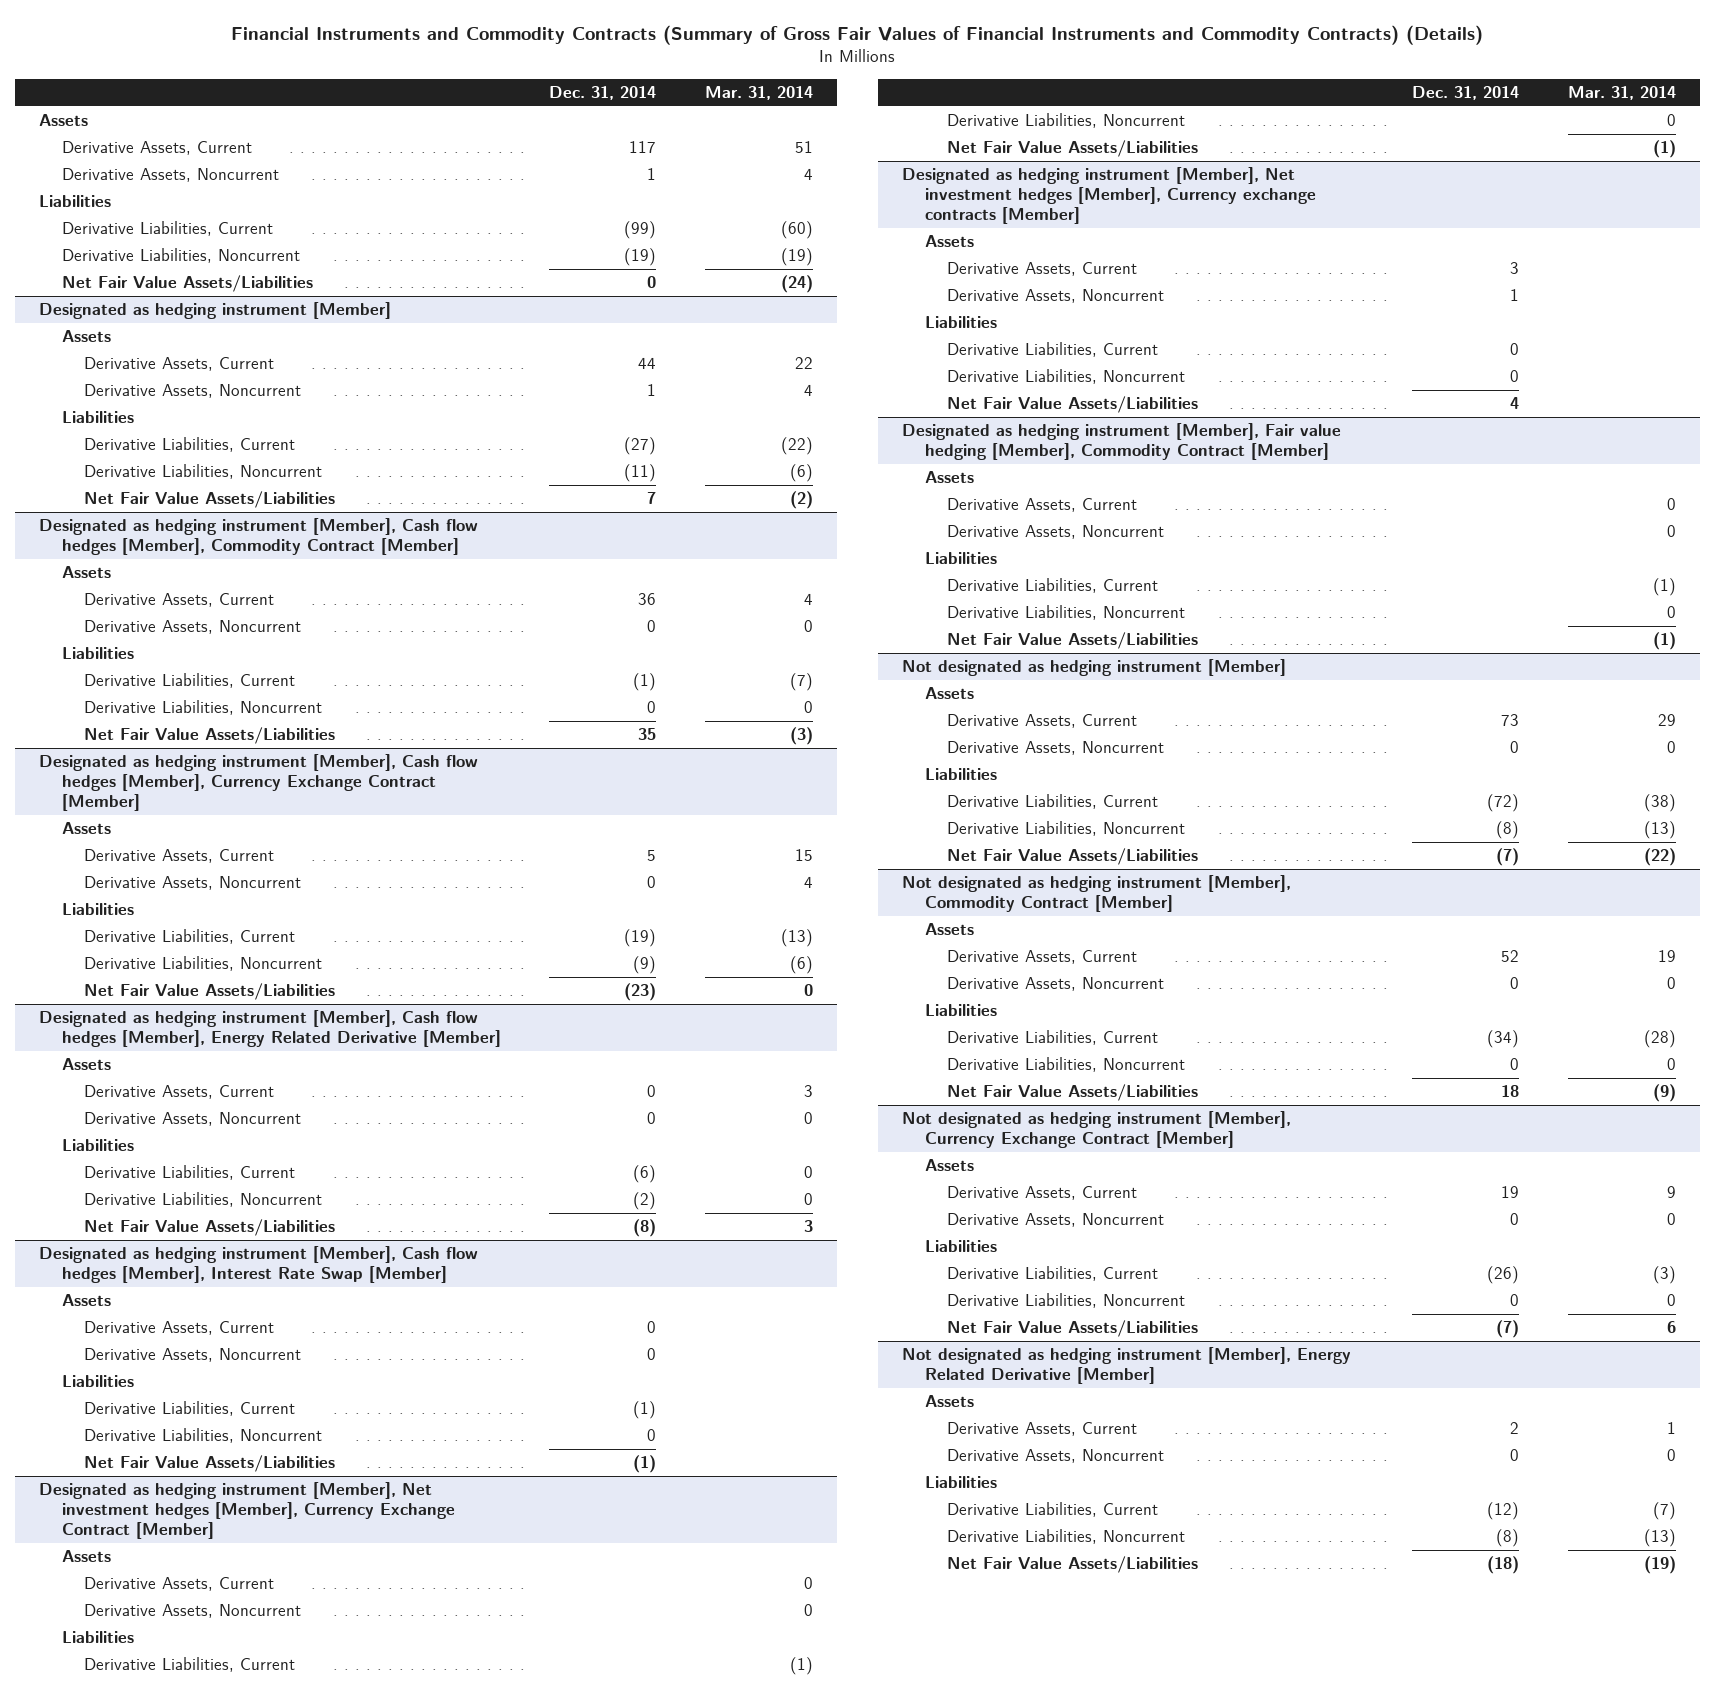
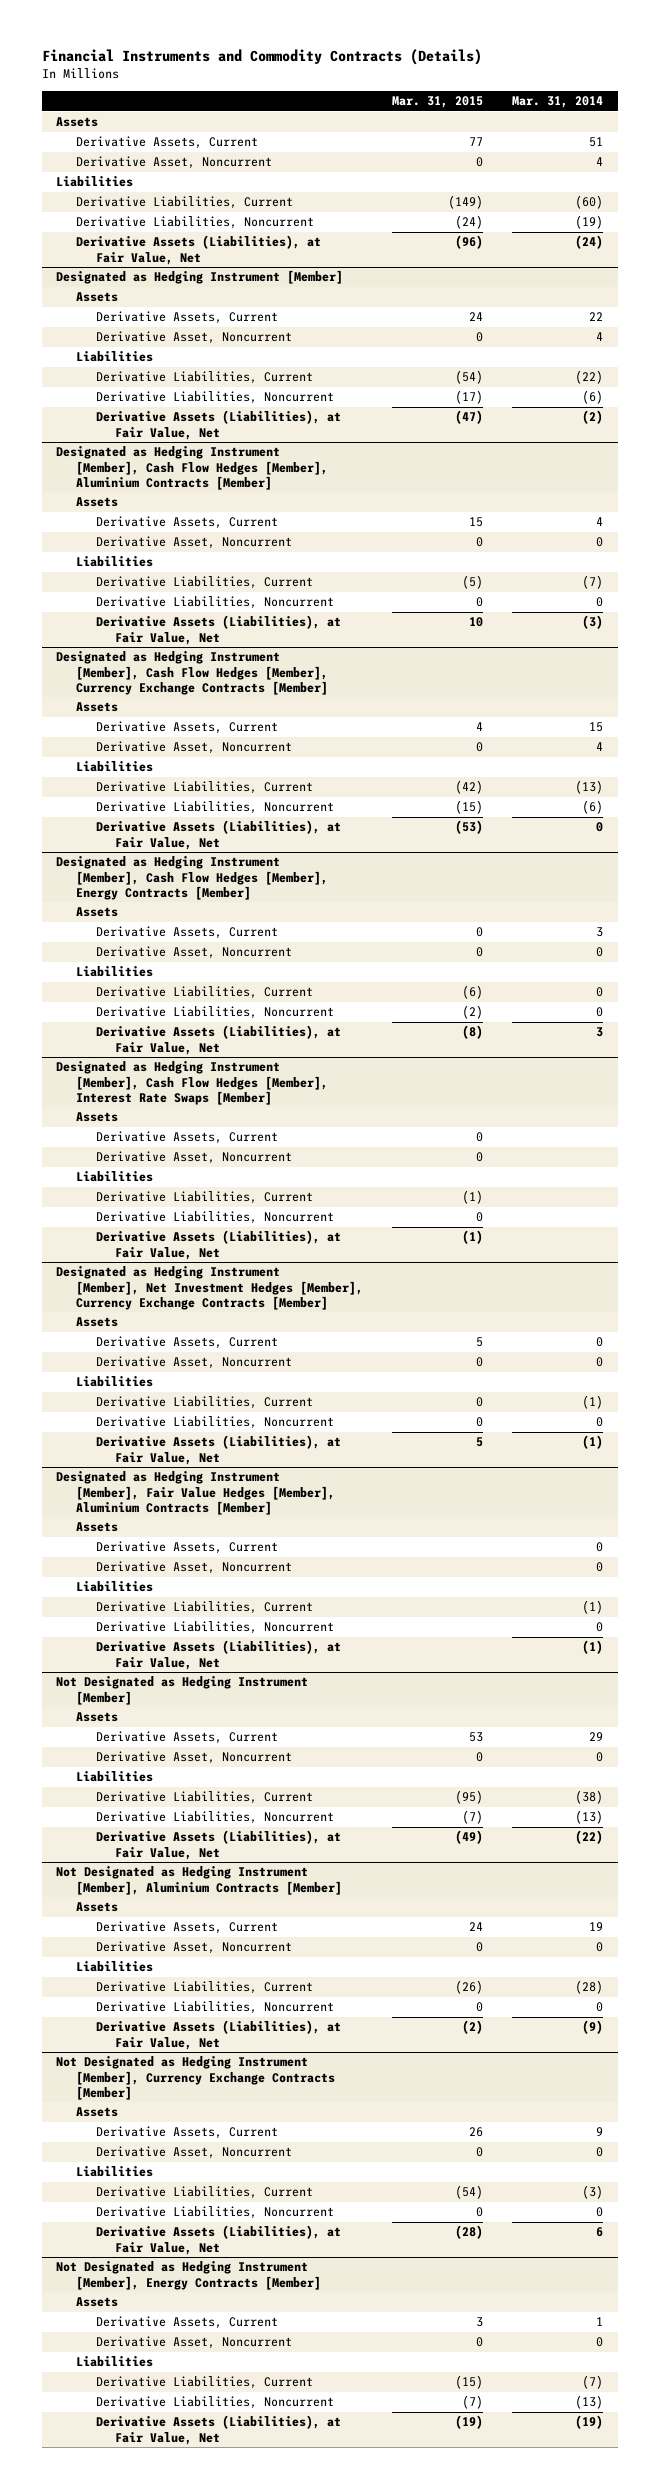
- Financial Instruments and Commodity Contracts (Summary of Gross Fair Values of Financial Instruments and Commodity Contracts) (Details)
+ Financial Instruments and Commodity Contracts (Details)
- | Dec. 31, 2014 | Mar. 31, 2014
+ | Mar. 31, 2015 | Mar. 31, 2014
- Derivative Assets, Noncurrent | 1 | 4
+ Derivative Asset, Noncurrent | 0 | 4
- Net Fair Value Assets/Liabilities | 0 | (24)
- Designated as hedging instrument [Member]
+ Derivative Assets (Liabilities), at Fair Value, Net | (96) | (24)
+ Designated as Hedging Instrument [Member]
- Derivative Assets, Noncurrent | 1 | 4
+ Derivative Asset, Noncurrent | 0 | 4
- Net Fair Value Assets/Liabilities | 7 | (2)
- Designated as hedging instrument [Member], Cash flow hedges [Member], Commodity Contract [Member]
+ Derivative Assets (Liabilities), at Fair Value, Net | (47) | (2)
+ Designated as Hedging Instrument [Member], Cash Flow Hedges [Member], Aluminium Contracts [Member]
- Derivative Assets, Noncurrent | 0 | 0
+ Derivative Asset, Noncurrent | 0 | 0
- Net Fair Value Assets/Liabilities | 35 | (3)
- Designated as hedging instrument [Member], Cash flow hedges [Member], Currency Exchange Contract [Member]
+ Derivative Assets (Liabilities), at Fair Value, Net | 10 | (3)
+ Designated as Hedging Instrument [Member], Cash Flow Hedges [Member], Currency Exchange Contracts [Member]
- Derivative Assets, Noncurrent | 0 | 4
+ Derivative Asset, Noncurrent | 0 | 4
- Net Fair Value Assets/Liabilities | (23) | 0
- Designated as hedging instrument [Member], Cash flow hedges [Member], Energy Related Derivative [Member]
+ Derivative Assets (Liabilities), at Fair Value, Net | (53) | 0
+ Designated as Hedging Instrument [Member], Cash Flow Hedges [Member], Energy Contracts [Member]
- Derivative Assets, Noncurrent | 0 | 0
+ Derivative Asset, Noncurrent | 0 | 0
- Net Fair Value Assets/Liabilities | (8) | 3
- Designated as hedging instrument [Member], Cash flow hedges [Member], Interest Rate Swap [Member]
+ Derivative Assets (Liabilities), at Fair Value, Net | (8) | 3
+ Designated as Hedging Instrument [Member], Cash Flow Hedges [Member], Interest Rate Swaps [Member]
- Derivative Assets, Noncurrent | 0 |
+ Derivative Asset, Noncurrent | 0 |
- Net Fair Value Assets/Liabilities | (1) |
- Designated as hedging instrument [Member], Net investment hedges [Member], Currency Exchange Contract [Member]
+ Derivative Assets (Liabilities), at Fair Value, Net | (1) |
+ Designated as Hedging Instrument [Member], Net Investment Hedges [Member], Currency Exchange Contracts [Member]
- Derivative Assets, Noncurrent | | 0
+ Derivative Asset, Noncurrent | 0 | 0
- Net Fair Value Assets/Liabilities | | (1)
- Designated as hedging instrument [Member], Net investment hedges [Member], Currency exchange contracts [Member]
- Assets
- Derivative Assets, Current | 3 |
- Derivative Assets, Noncurrent | 1 |
- Liabilities
- Derivative Liabilities, Current | 0 |
- Derivative Liabilities, Noncurrent | 0 |
- Net Fair Value Assets/Liabilities | 4 |
- Designated as hedging instrument [Member], Fair value hedging [Member], Commodity Contract [Member]
+ Derivative Assets (Liabilities), at Fair Value, Net | 5 | (1)
+ Designated as Hedging Instrument [Member], Fair Value Hedges [Member], Aluminium Contracts [Member]
- Derivative Assets, Noncurrent | | 0
+ Derivative Asset, Noncurrent | | 0
- Net Fair Value Assets/Liabilities | | (1)
- Not designated as hedging instrument [Member]
+ Derivative Assets (Liabilities), at Fair Value, Net | | (1)
+ Not Designated as Hedging Instrument [Member]
- Derivative Assets, Noncurrent | 0 | 0
+ Derivative Asset, Noncurrent | 0 | 0
- Net Fair Value Assets/Liabilities | (7) | (22)
- Not designated as hedging instrument [Member], Commodity Contract [Member]
+ Derivative Assets (Liabilities), at Fair Value, Net | (49) | (22)
+ Not Designated as Hedging Instrument [Member], Aluminium Contracts [Member]
- Derivative Assets, Noncurrent | 0 | 0
+ Derivative Asset, Noncurrent | 0 | 0
- Net Fair Value Assets/Liabilities | 18 | (9)
- Not designated as hedging instrument [Member], Currency Exchange Contract [Member]
+ Derivative Assets (Liabilities), at Fair Value, Net | (2) | (9)
+ Not Designated as Hedging Instrument [Member], Currency Exchange Contracts [Member]
- Derivative Assets, Noncurrent | 0 | 0
+ Derivative Asset, Noncurrent | 0 | 0
- Net Fair Value Assets/Liabilities | (7) | 6
- Not designated as hedging instrument [Member], Energy Related Derivative [Member]
+ Derivative Assets (Liabilities), at Fair Value, Net | (28) | 6
+ Not Designated as Hedging Instrument [Member], Energy Contracts [Member]
- Derivative Assets, Noncurrent | 0 | 0
+ Derivative Asset, Noncurrent | 0 | 0
- Net Fair Value Assets/Liabilities | (18) | (19)
+ Derivative Assets (Liabilities), at Fair Value, Net | (19) | (19)

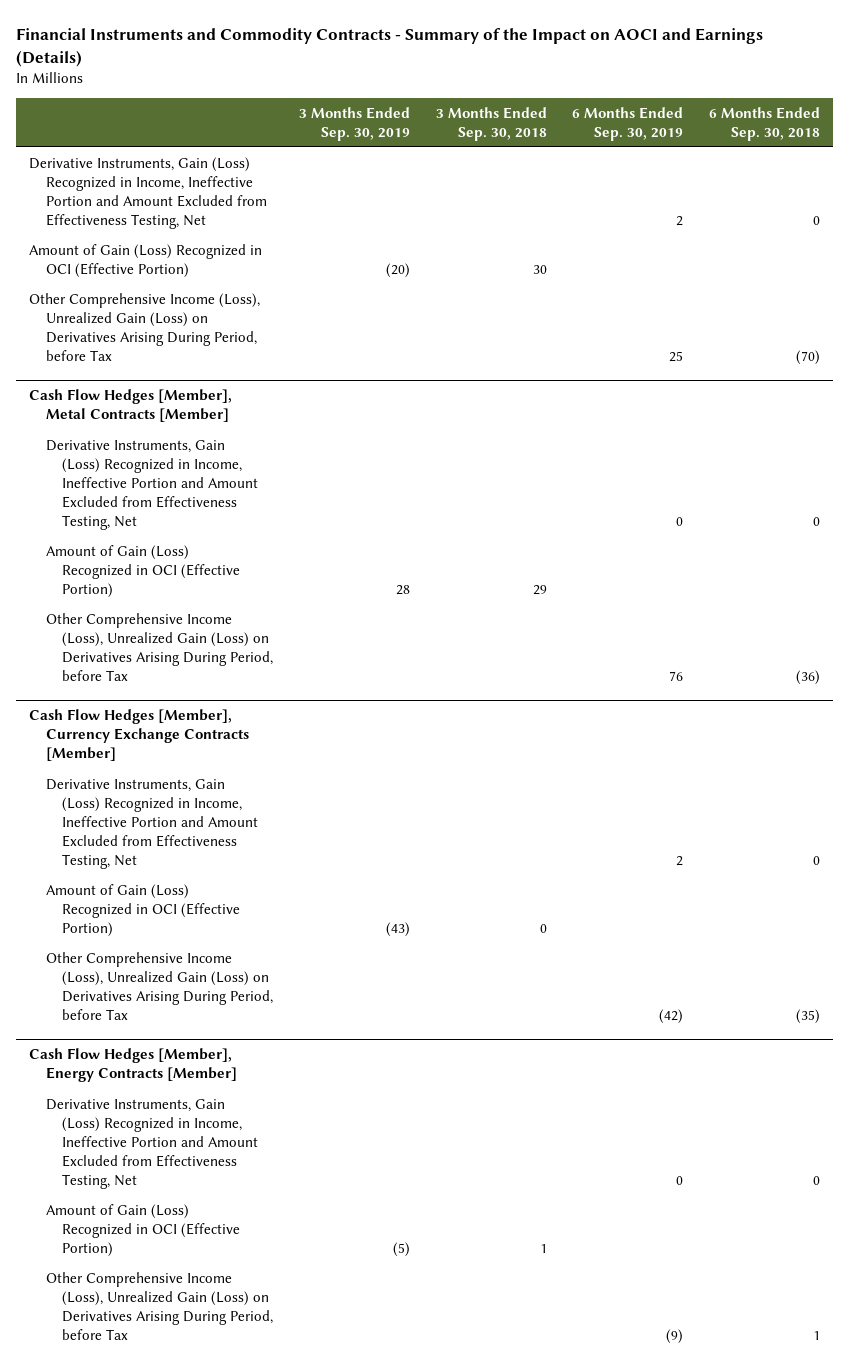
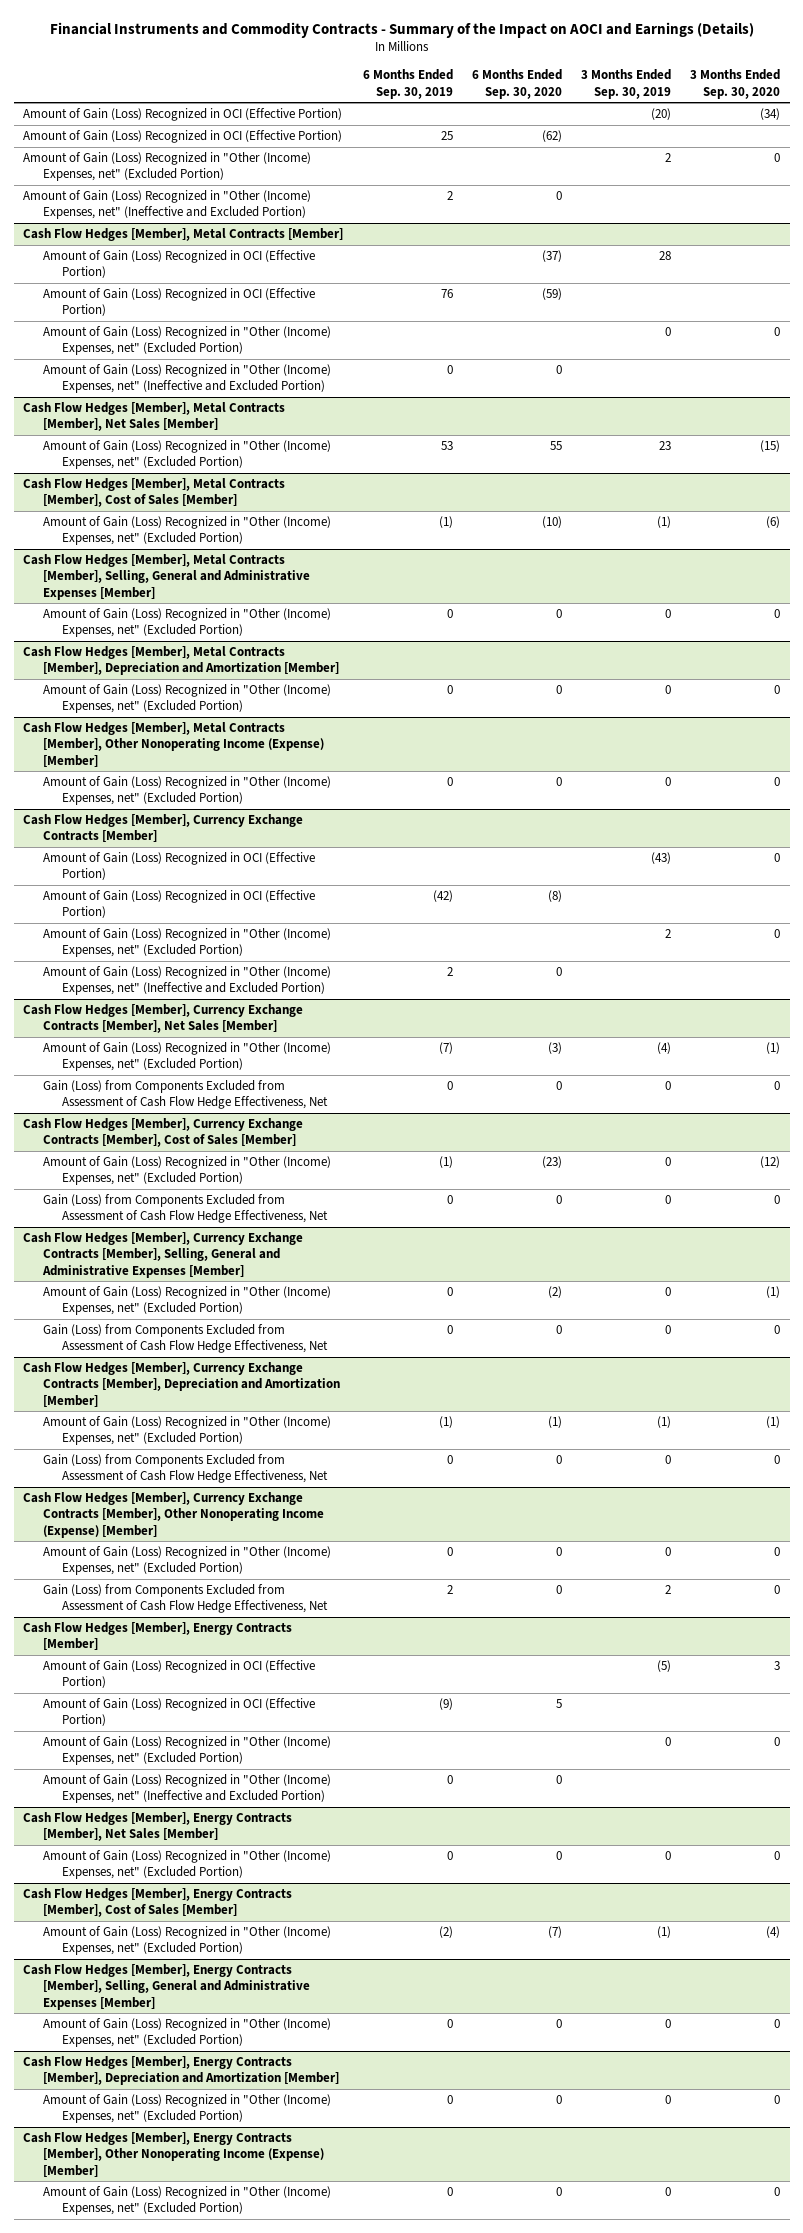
- | 3 Months Ended Sep. 30, 2019 | 3 Months Ended Sep. 30, 2018 | 6 Months Ended Sep. 30, 2019 | 6 Months Ended Sep. 30, 2018
+ | 6 Months Ended Sep. 30, 2019 | 6 Months Ended Sep. 30, 2020 | 3 Months Ended Sep. 30, 2019 | 3 Months Ended Sep. 30, 2020
- Derivative Instruments, Gain (Loss) Recognized in Income, Ineffective Portion and Amount Excluded from Effectiveness Testing, Net | | | 2 | 0
- Other Comprehensive Income (Loss), Unrealized Gain (Loss) on Derivatives Arising During Period, before Tax | | | 25 | (70)
+ Amount of Gain (Loss) Recognized in OCI (Effective Portion) | 25 | (62) | |
+ Amount of Gain (Loss) Recognized in "Other (Income) Expenses, net" (Excluded Portion) | | | 2 | 0
+ Amount of Gain (Loss) Recognized in "Other (Income) Expenses, net" (Ineffective and Excluded Portion) | 2 | 0 | |
@ Cash Flow Hedges [Member], Metal Contracts [Member]
- Derivative Instruments, Gain (Loss) Recognized in Income, Ineffective Portion and Amount Excluded from Effectiveness Testing, Net | | | 0 | 0
- Other Comprehensive Income (Loss), Unrealized Gain (Loss) on Derivatives Arising During Period, before Tax | | | 76 | (36)
+ Amount of Gain (Loss) Recognized in OCI (Effective Portion) | 76 | (59) | |
+ Amount of Gain (Loss) Recognized in "Other (Income) Expenses, net" (Excluded Portion) | | | 0 | 0
+ Amount of Gain (Loss) Recognized in "Other (Income) Expenses, net" (Ineffective and Excluded Portion) | 0 | 0 | |
+ Cash Flow Hedges [Member], Metal Contracts [Member], Net Sales [Member]
+ Amount of Gain (Loss) Recognized in "Other (Income) Expenses, net" (Excluded Portion) | 53 | 55 | 23 | (15)
+ Cash Flow Hedges [Member], Metal Contracts [Member], Cost of Sales [Member]
+ Amount of Gain (Loss) Recognized in "Other (Income) Expenses, net" (Excluded Portion) | (1) | (10) | (1) | (6)
+ Cash Flow Hedges [Member], Metal Contracts [Member], Selling, General and Administrative Expenses [Member]
+ Amount of Gain (Loss) Recognized in "Other (Income) Expenses, net" (Excluded Portion) | 0 | 0 | 0 | 0
+ Cash Flow Hedges [Member], Metal Contracts [Member], Depreciation and Amortization [Member]
+ Amount of Gain (Loss) Recognized in "Other (Income) Expenses, net" (Excluded Portion) | 0 | 0 | 0 | 0
+ Cash Flow Hedges [Member], Metal Contracts [Member], Other Nonoperating Income (Expense) [Member]
+ Amount of Gain (Loss) Recognized in "Other (Income) Expenses, net" (Excluded Portion) | 0 | 0 | 0 | 0
@ Cash Flow Hedges [Member], Currency Exchange Contracts [Member]
- Derivative Instruments, Gain (Loss) Recognized in Income, Ineffective Portion and Amount Excluded from Effectiveness Testing, Net | | | 2 | 0
- Other Comprehensive Income (Loss), Unrealized Gain (Loss) on Derivatives Arising During Period, before Tax | | | (42) | (35)
+ Amount of Gain (Loss) Recognized in OCI (Effective Portion) | (42) | (8) | |
+ Amount of Gain (Loss) Recognized in "Other (Income) Expenses, net" (Excluded Portion) | | | 2 | 0
+ Amount of Gain (Loss) Recognized in "Other (Income) Expenses, net" (Ineffective and Excluded Portion) | 2 | 0 | |
+ Cash Flow Hedges [Member], Currency Exchange Contracts [Member], Net Sales [Member]
+ Amount of Gain (Loss) Recognized in "Other (Income) Expenses, net" (Excluded Portion) | (7) | (3) | (4) | (1)
+ Gain (Loss) from Components Excluded from Assessment of Cash Flow Hedge Effectiveness, Net | 0 | 0 | 0 | 0
+ Cash Flow Hedges [Member], Currency Exchange Contracts [Member], Cost of Sales [Member]
+ Amount of Gain (Loss) Recognized in "Other (Income) Expenses, net" (Excluded Portion) | (1) | (23) | 0 | (12)
+ Gain (Loss) from Components Excluded from Assessment of Cash Flow Hedge Effectiveness, Net | 0 | 0 | 0 | 0
+ Cash Flow Hedges [Member], Currency Exchange Contracts [Member], Selling, General and Administrative Expenses [Member]
+ Amount of Gain (Loss) Recognized in "Other (Income) Expenses, net" (Excluded Portion) | 0 | (2) | 0 | (1)
+ Gain (Loss) from Components Excluded from Assessment of Cash Flow Hedge Effectiveness, Net | 0 | 0 | 0 | 0
+ Cash Flow Hedges [Member], Currency Exchange Contracts [Member], Depreciation and Amortization [Member]
+ Amount of Gain (Loss) Recognized in "Other (Income) Expenses, net" (Excluded Portion) | (1) | (1) | (1) | (1)
+ Gain (Loss) from Components Excluded from Assessment of Cash Flow Hedge Effectiveness, Net | 0 | 0 | 0 | 0
+ Cash Flow Hedges [Member], Currency Exchange Contracts [Member], Other Nonoperating Income (Expense) [Member]
+ Amount of Gain (Loss) Recognized in "Other (Income) Expenses, net" (Excluded Portion) | 0 | 0 | 0 | 0
+ Gain (Loss) from Components Excluded from Assessment of Cash Flow Hedge Effectiveness, Net | 2 | 0 | 2 | 0
@ Cash Flow Hedges [Member], Energy Contracts [Member]
- Derivative Instruments, Gain (Loss) Recognized in Income, Ineffective Portion and Amount Excluded from Effectiveness Testing, Net | | | 0 | 0
- Other Comprehensive Income (Loss), Unrealized Gain (Loss) on Derivatives Arising During Period, before Tax | | | (9) | 1
+ Amount of Gain (Loss) Recognized in OCI (Effective Portion) | (9) | 5 | |
+ Amount of Gain (Loss) Recognized in "Other (Income) Expenses, net" (Excluded Portion) | | | 0 | 0
+ Amount of Gain (Loss) Recognized in "Other (Income) Expenses, net" (Ineffective and Excluded Portion) | 0 | 0 | |
+ Cash Flow Hedges [Member], Energy Contracts [Member], Net Sales [Member]
+ Amount of Gain (Loss) Recognized in "Other (Income) Expenses, net" (Excluded Portion) | 0 | 0 | 0 | 0
+ Cash Flow Hedges [Member], Energy Contracts [Member], Cost of Sales [Member]
+ Amount of Gain (Loss) Recognized in "Other (Income) Expenses, net" (Excluded Portion) | (2) | (7) | (1) | (4)
+ Cash Flow Hedges [Member], Energy Contracts [Member], Selling, General and Administrative Expenses [Member]
+ Amount of Gain (Loss) Recognized in "Other (Income) Expenses, net" (Excluded Portion) | 0 | 0 | 0 | 0
+ Cash Flow Hedges [Member], Energy Contracts [Member], Depreciation and Amortization [Member]
+ Amount of Gain (Loss) Recognized in "Other (Income) Expenses, net" (Excluded Portion) | 0 | 0 | 0 | 0
+ Cash Flow Hedges [Member], Energy Contracts [Member], Other Nonoperating Income (Expense) [Member]
+ Amount of Gain (Loss) Recognized in "Other (Income) Expenses, net" (Excluded Portion) | 0 | 0 | 0 | 0

